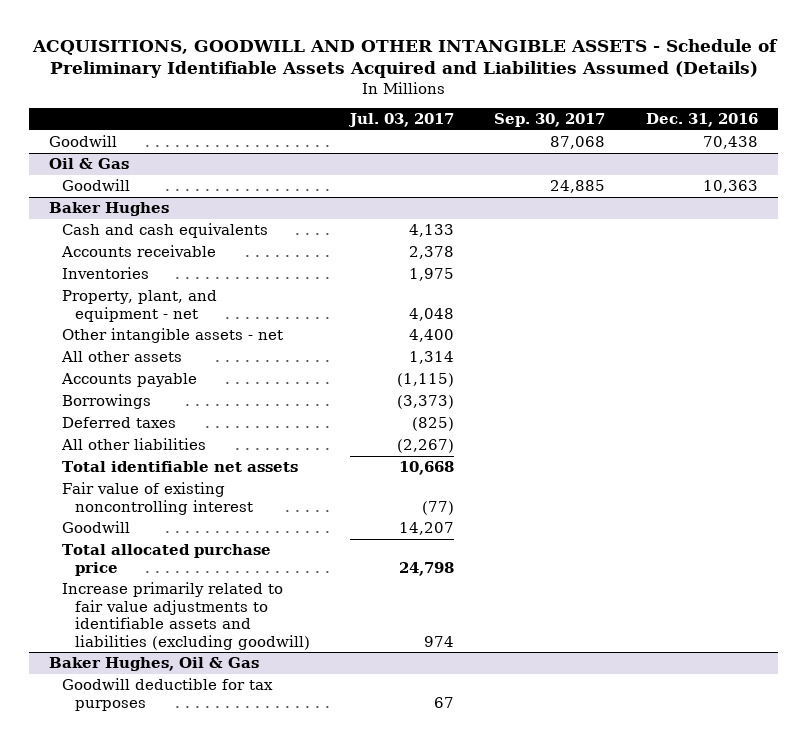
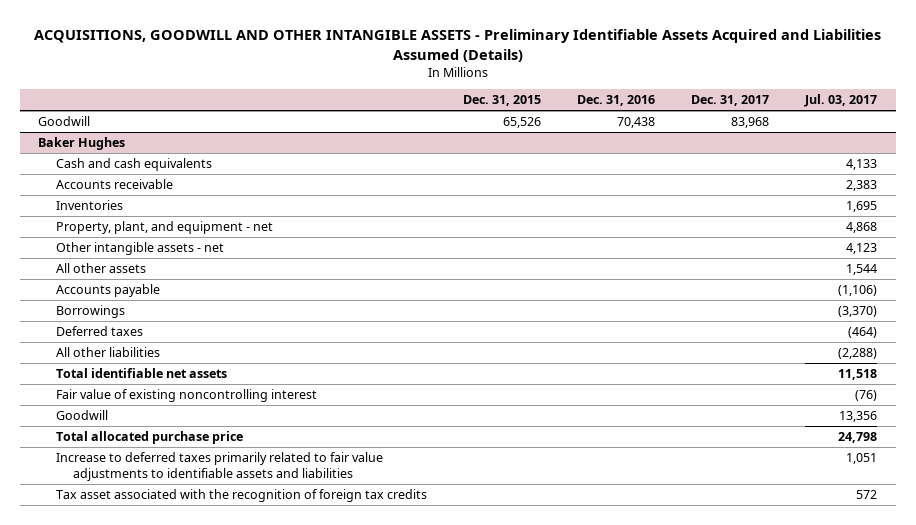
- ACQUISITIONS, GOODWILL AND OTHER INTANGIBLE ASSETS - Schedule of Preliminary Identifiable Assets Acquired and Liabilities Assumed (Details)
+ ACQUISITIONS, GOODWILL AND OTHER INTANGIBLE ASSETS - Preliminary Identifiable Assets Acquired and Liabilities Assumed (Details)
- | Jul. 03, 2017 | Sep. 30, 2017 | Dec. 31, 2016
+ | Dec. 31, 2015 | Dec. 31, 2016 | Dec. 31, 2017 | Jul. 03, 2017
- Oil & Gas
- Goodwill | | 24,885 | 10,363
@ Baker Hughes
- Accounts receivable | 2,378 | |
- Inventories | 1,975 | |
- Property, plant, and equipment - net | 4,048 | |
- Other intangible assets - net | 4,400 | |
- All other assets | 1,314 | |
- Accounts payable | (1,115) | |
- Borrowings | (3,373) | |
- Deferred taxes | (825) | |
- All other liabilities | (2,267) | |
- Total identifiable net assets | 10,668 | |
- Fair value of existing noncontrolling interest | (77) | |
- Goodwill | 14,207 | |
+ Accounts receivable | | | | 2,383
+ Inventories | | | | 1,695
+ Property, plant, and equipment - net | | | | 4,868
+ Other intangible assets - net | | | | 4,123
+ All other assets | | | | 1,544
+ Accounts payable | | | | (1,106)
+ Borrowings | | | | (3,370)
+ Deferred taxes | | | | (464)
+ All other liabilities | | | | (2,288)
+ Total identifiable net assets | | | | 11,518
+ Fair value of existing noncontrolling interest | | | | (76)
+ Goodwill | | | | 13,356
- Increase primarily related to fair value adjustments to identifiable assets and liabilities (excluding goodwill) | 974 | |
- Baker Hughes, Oil & Gas
- Goodwill deductible for tax purposes | 67 | |
@ Baker Hughes
+ Increase to deferred taxes primarily related to fair value adjustments to identifiable assets and liabilities | | | | 1,051
+ Tax asset associated with the recognition of foreign tax credits | | | | 572

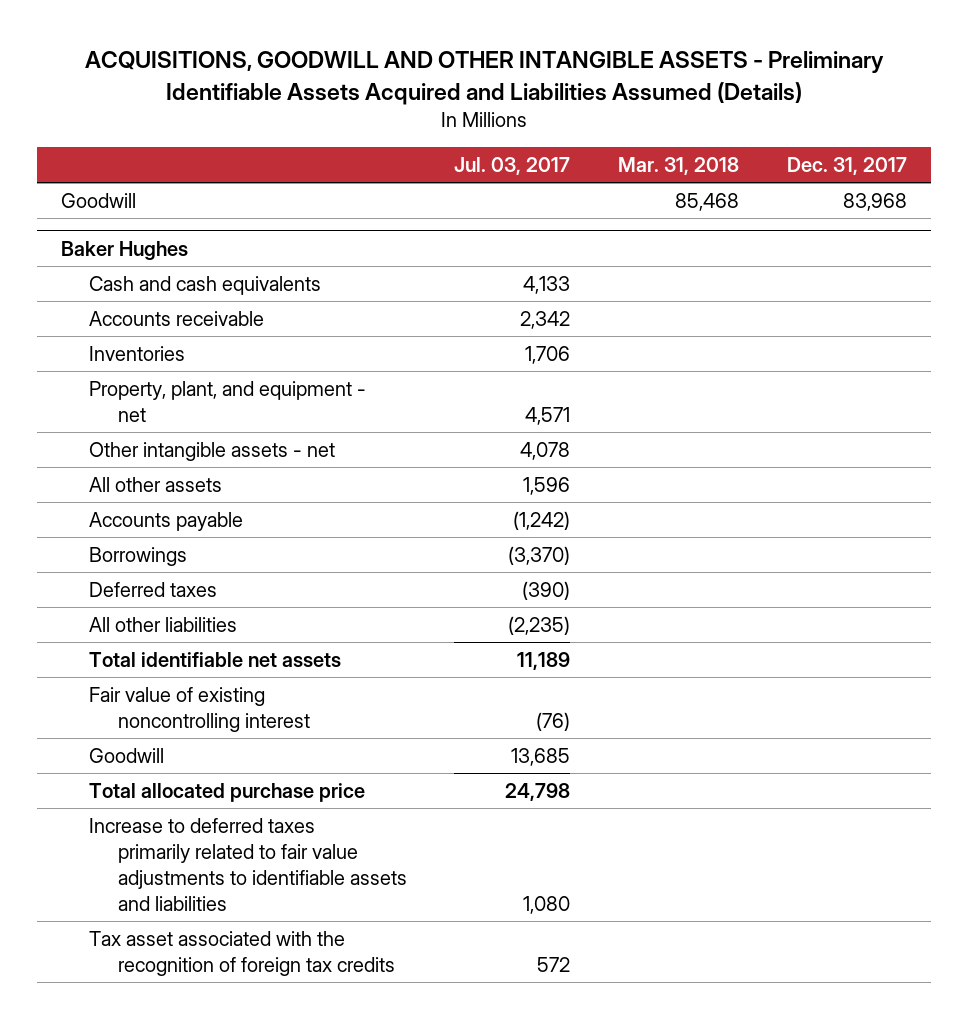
- | Dec. 31, 2015 | Dec. 31, 2016 | Dec. 31, 2017 | Jul. 03, 2017
+ | Jul. 03, 2017 | Mar. 31, 2018 | Dec. 31, 2017
@ Baker Hughes
- Accounts receivable | | | | 2,383
- Inventories | | | | 1,695
- Property, plant, and equipment - net | | | | 4,868
- Other intangible assets - net | | | | 4,123
- All other assets | | | | 1,544
- Accounts payable | | | | (1,106)
+ Accounts receivable | 2,342 | |
+ Inventories | 1,706 | |
+ Property, plant, and equipment - net | 4,571 | |
+ Other intangible assets - net | 4,078 | |
+ All other assets | 1,596 | |
+ Accounts payable | (1,242) | |
- Deferred taxes | | | | (464)
- All other liabilities | | | | (2,288)
- Total identifiable net assets | | | | 11,518
+ Deferred taxes | (390) | |
+ All other liabilities | (2,235) | |
+ Total identifiable net assets | 11,189 | |
- Goodwill | | | | 13,356
+ Goodwill | 13,685 | |
- Increase to deferred taxes primarily related to fair value adjustments to identifiable assets and liabilities | | | | 1,051
+ Increase to deferred taxes primarily related to fair value adjustments to identifiable assets and liabilities | 1,080 | |

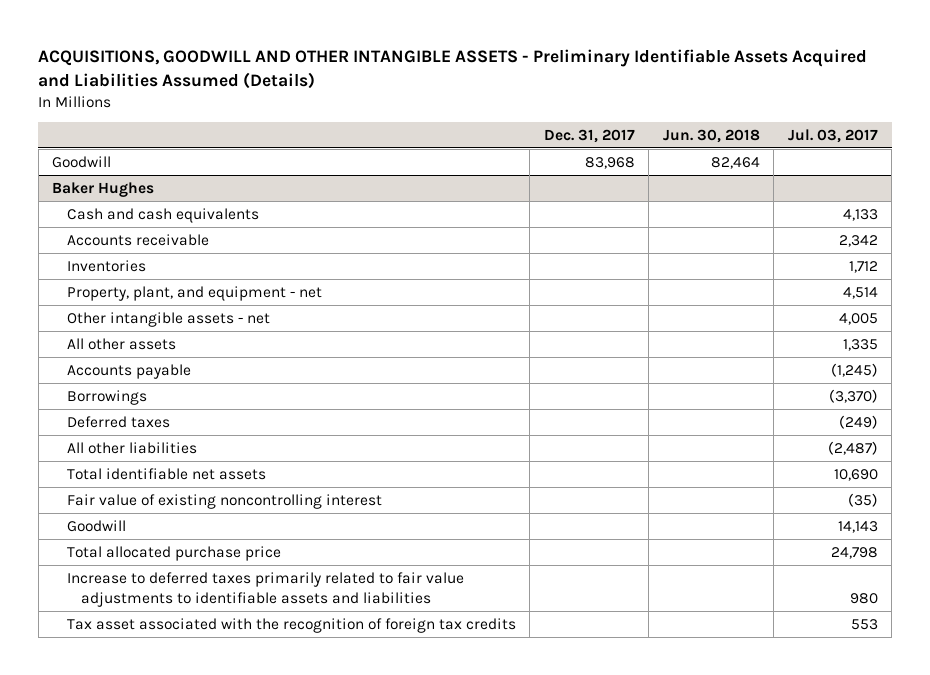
- | Jul. 03, 2017 | Mar. 31, 2018 | Dec. 31, 2017
+ | Dec. 31, 2017 | Jun. 30, 2018 | Jul. 03, 2017
@ Baker Hughes
- Inventories | 1,706 | |
- Property, plant, and equipment - net | 4,571 | |
- Other intangible assets - net | 4,078 | |
- All other assets | 1,596 | |
- Accounts payable | (1,242) | |
+ Inventories | | | 1,712
+ Property, plant, and equipment - net | | | 4,514
+ Other intangible assets - net | | | 4,005
+ All other assets | | | 1,335
+ Accounts payable | | | (1,245)
- Deferred taxes | (390) | |
- All other liabilities | (2,235) | |
- Total identifiable net assets | 11,189 | |
- Fair value of existing noncontrolling interest | (76) | |
- Goodwill | 13,685 | |
+ Deferred taxes | | | (249)
+ All other liabilities | | | (2,487)
+ Total identifiable net assets | | | 10,690
+ Fair value of existing noncontrolling interest | | | (35)
+ Goodwill | | | 14,143
- Increase to deferred taxes primarily related to fair value adjustments to identifiable assets and liabilities | 1,080 | |
- Tax asset associated with the recognition of foreign tax credits | 572 | |
+ Increase to deferred taxes primarily related to fair value adjustments to identifiable assets and liabilities | | | 980
+ Tax asset associated with the recognition of foreign tax credits | | | 553

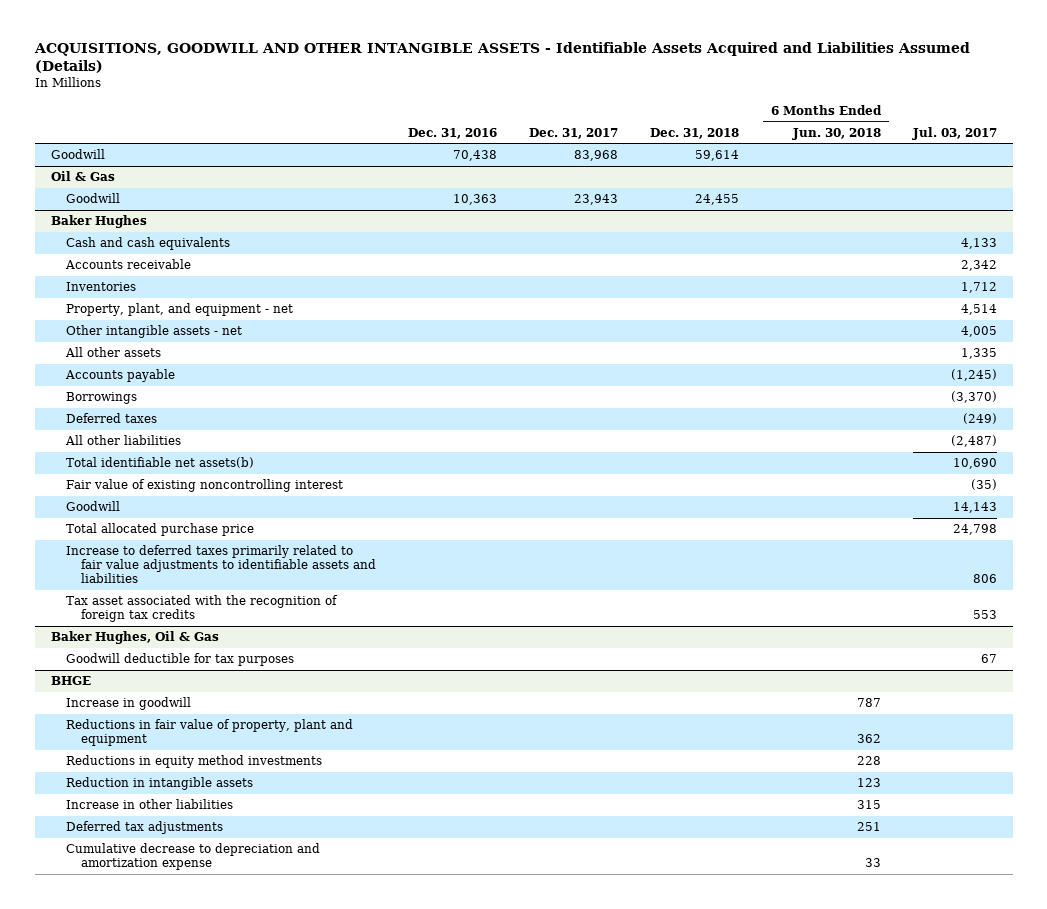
- ACQUISITIONS, GOODWILL AND OTHER INTANGIBLE ASSETS - Preliminary Identifiable Assets Acquired and Liabilities Assumed (Details)
+ ACQUISITIONS, GOODWILL AND OTHER INTANGIBLE ASSETS - Identifiable Assets Acquired and Liabilities Assumed (Details)
- | Dec. 31, 2017 | Jun. 30, 2018 | Jul. 03, 2017
+ | Dec. 31, 2016 | Dec. 31, 2017 | Dec. 31, 2018 | 6 Months Ended Jun. 30, 2018 | Jul. 03, 2017
+ Oil & Gas
+ Goodwill | 10,363 | 23,943 | 24,455 | |
@ Baker Hughes
- Total identifiable net assets | | | 10,690
+ Total identifiable net assets(b) | | | | | 10,690
- Increase to deferred taxes primarily related to fair value adjustments to identifiable assets and liabilities | | | 980
+ Increase to deferred taxes primarily related to fair value adjustments to identifiable assets and liabilities | | | | | 806
+ Baker Hughes, Oil & Gas
+ Goodwill deductible for tax purposes | | | | | 67
+ BHGE
+ Increase in goodwill | | | | 787 |
+ Reductions in fair value of property, plant and equipment | | | | 362 |
+ Reductions in equity method investments | | | | 228 |
+ Reduction in intangible assets | | | | 123 |
+ Increase in other liabilities | | | | 315 |
+ Deferred tax adjustments | | | | 251 |
+ Cumulative decrease to depreciation and amortization expense | | | | 33 |

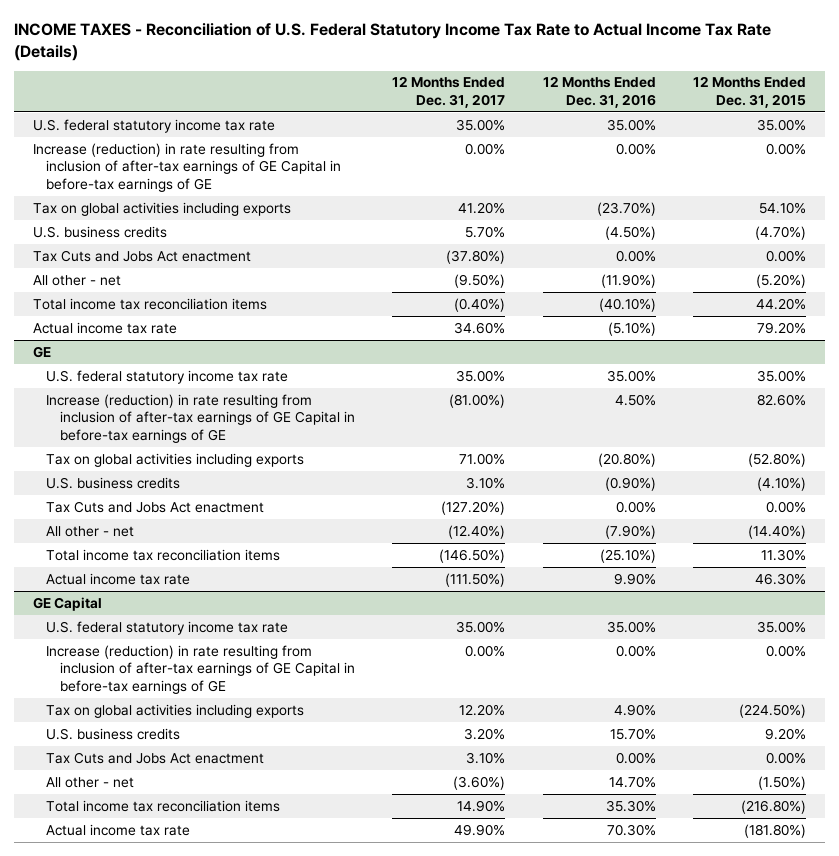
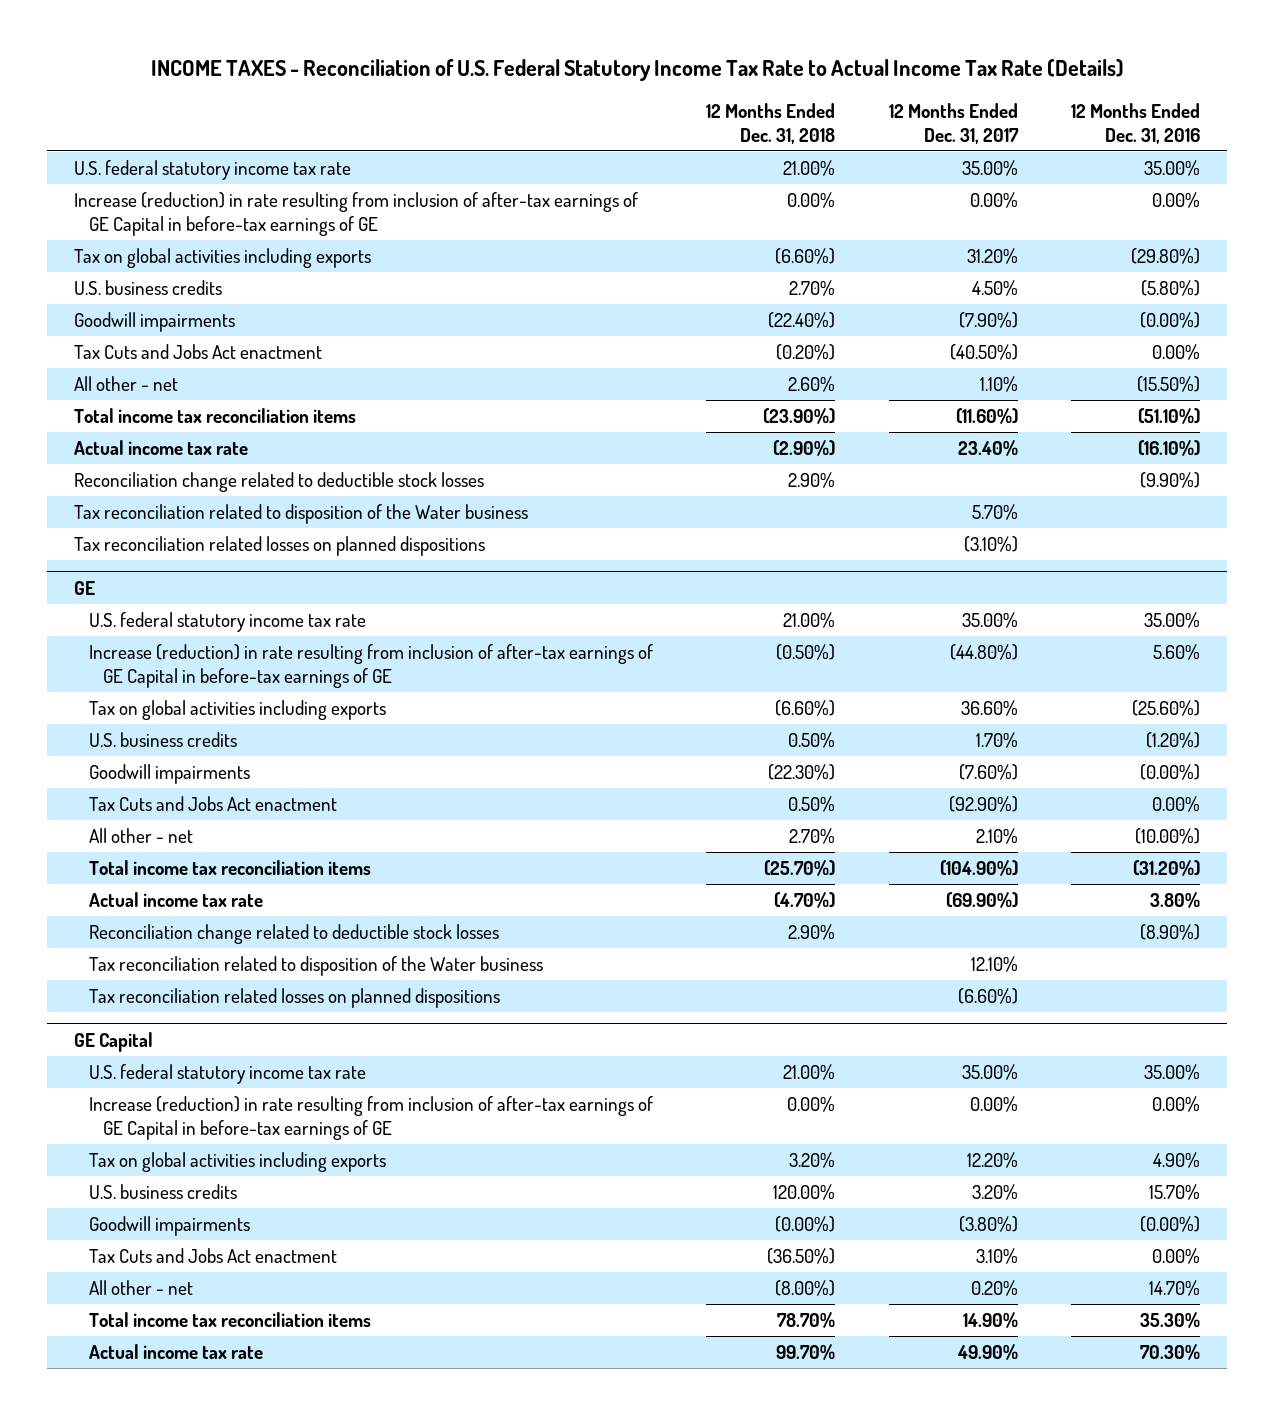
- | 12 Months Ended Dec. 31, 2017 | 12 Months Ended Dec. 31, 2016 | 12 Months Ended Dec. 31, 2015
+ | 12 Months Ended Dec. 31, 2018 | 12 Months Ended Dec. 31, 2017 | 12 Months Ended Dec. 31, 2016
- Tax on global activities including exports | 41.20% | (23.70%) | 54.10%
- U.S. business credits | 5.70% | (4.50%) | (4.70%)
- Tax Cuts and Jobs Act enactment | (37.80%) | 0.00% | 0.00%
- All other - net | (9.50%) | (11.90%) | (5.20%)
- Total income tax reconciliation items | (0.40%) | (40.10%) | 44.20%
- Actual income tax rate | 34.60% | (5.10%) | 79.20%
+ Tax on global activities including exports | (6.60%) | 31.20% | (29.80%)
+ U.S. business credits | 2.70% | 4.50% | (5.80%)
+ Goodwill impairments | (22.40%) | (7.90%) | (0.00%)
+ Tax Cuts and Jobs Act enactment | (0.20%) | (40.50%) | 0.00%
+ All other - net | 2.60% | 1.10% | (15.50%)
+ Total income tax reconciliation items | (23.90%) | (11.60%) | (51.10%)
+ Actual income tax rate | (2.90%) | 23.40% | (16.10%)
+ Reconciliation change related to deductible stock losses | 2.90% | | (9.90%)
+ Tax reconciliation related to disposition of the Water business | | 5.70% |
+ Tax reconciliation related losses on planned dispositions | | (3.10%) |
@ GE
- Increase (reduction) in rate resulting from inclusion of after-tax earnings of GE Capital in before-tax earnings of GE | (81.00%) | 4.50% | 82.60%
- Tax on global activities including exports | 71.00% | (20.80%) | (52.80%)
- U.S. business credits | 3.10% | (0.90%) | (4.10%)
- Tax Cuts and Jobs Act enactment | (127.20%) | 0.00% | 0.00%
- All other - net | (12.40%) | (7.90%) | (14.40%)
- Total income tax reconciliation items | (146.50%) | (25.10%) | 11.30%
- Actual income tax rate | (111.50%) | 9.90% | 46.30%
+ Increase (reduction) in rate resulting from inclusion of after-tax earnings of GE Capital in before-tax earnings of GE | (0.50%) | (44.80%) | 5.60%
+ Tax on global activities including exports | (6.60%) | 36.60% | (25.60%)
+ U.S. business credits | 0.50% | 1.70% | (1.20%)
+ Goodwill impairments | (22.30%) | (7.60%) | (0.00%)
+ Tax Cuts and Jobs Act enactment | 0.50% | (92.90%) | 0.00%
+ All other - net | 2.70% | 2.10% | (10.00%)
+ Total income tax reconciliation items | (25.70%) | (104.90%) | (31.20%)
+ Actual income tax rate | (4.70%) | (69.90%) | 3.80%
+ Reconciliation change related to deductible stock losses | 2.90% | | (8.90%)
+ Tax reconciliation related to disposition of the Water business | | 12.10% |
+ Tax reconciliation related losses on planned dispositions | | (6.60%) |
@ GE Capital
+ Goodwill impairments | (0.00%) | (3.80%) | (0.00%)
- All other - net | (3.60%) | 14.70% | (1.50%)
+ All other - net | (8.00%) | 0.20% | 14.70%

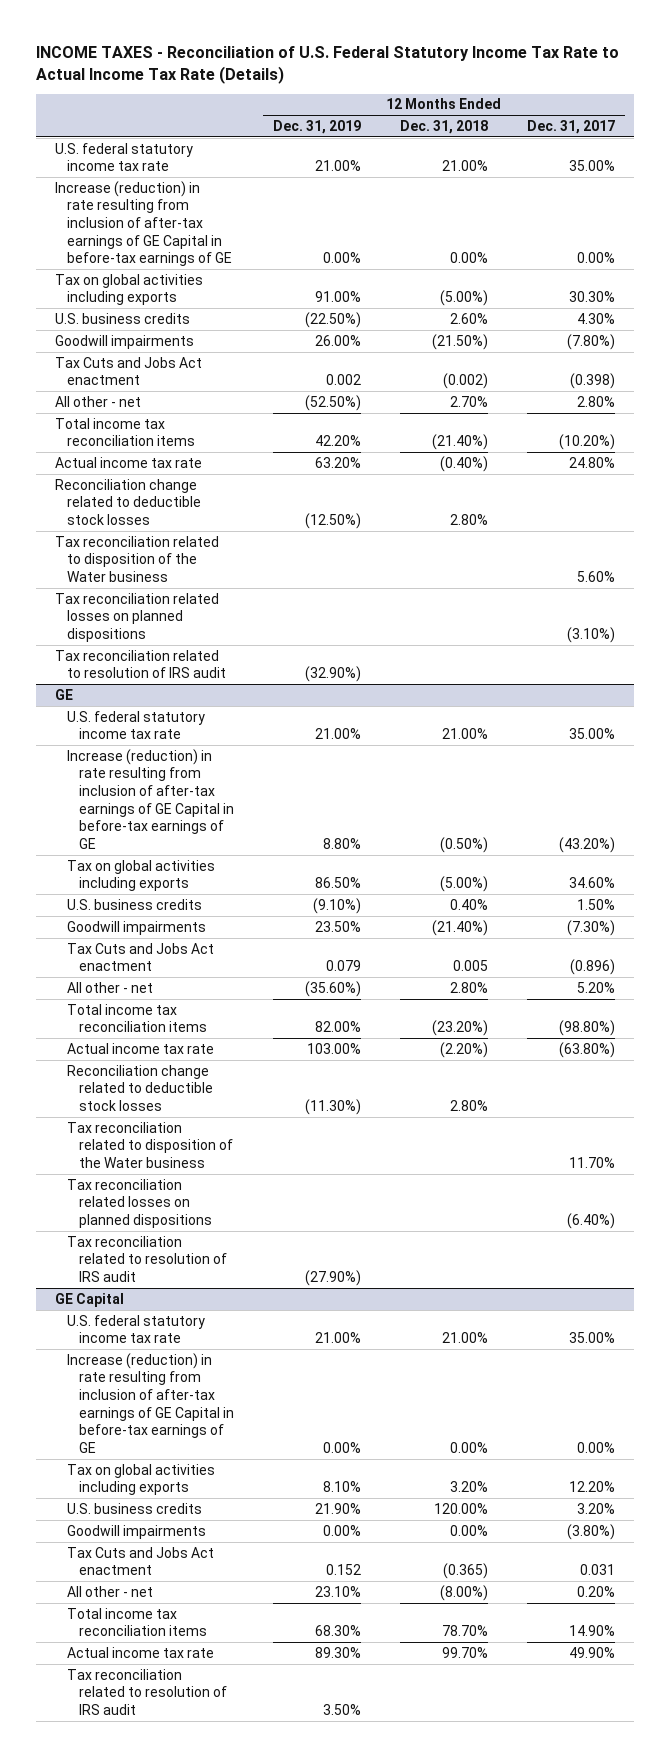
- | 12 Months Ended Dec. 31, 2018 | 12 Months Ended Dec. 31, 2017 | 12 Months Ended Dec. 31, 2016
+ | 12 Months Ended Dec. 31, 2019 | 12 Months Ended Dec. 31, 2018 | 12 Months Ended Dec. 31, 2017
- Tax on global activities including exports | (6.60%) | 31.20% | (29.80%)
- U.S. business credits | 2.70% | 4.50% | (5.80%)
- Goodwill impairments | (22.40%) | (7.90%) | (0.00%)
- Tax Cuts and Jobs Act enactment | (0.20%) | (40.50%) | 0.00%
- All other - net | 2.60% | 1.10% | (15.50%)
- Total income tax reconciliation items | (23.90%) | (11.60%) | (51.10%)
- Actual income tax rate | (2.90%) | 23.40% | (16.10%)
- Reconciliation change related to deductible stock losses | 2.90% | | (9.90%)
- Tax reconciliation related to disposition of the Water business | | 5.70% |
+ Tax on global activities including exports | 91.00% | (5.00%) | 30.30%
+ U.S. business credits | (22.50%) | 2.60% | 4.30%
+ Goodwill impairments | 26.00% | (21.50%) | (7.80%)
+ Tax Cuts and Jobs Act enactment | 0.002 | (0.002) | (0.398)
+ All other - net | (52.50%) | 2.70% | 2.80%
+ Total income tax reconciliation items | 42.20% | (21.40%) | (10.20%)
+ Actual income tax rate | 63.20% | (0.40%) | 24.80%
+ Reconciliation change related to deductible stock losses | (12.50%) | 2.80% |
+ Tax reconciliation related to disposition of the Water business | | | 5.60%
+ Tax reconciliation related to resolution of IRS audit | (32.90%) | |
@ GE
- Increase (reduction) in rate resulting from inclusion of after-tax earnings of GE Capital in before-tax earnings of GE | (0.50%) | (44.80%) | 5.60%
- Tax on global activities including exports | (6.60%) | 36.60% | (25.60%)
- U.S. business credits | 0.50% | 1.70% | (1.20%)
- Goodwill impairments | (22.30%) | (7.60%) | (0.00%)
- Tax Cuts and Jobs Act enactment | 0.50% | (92.90%) | 0.00%
- All other - net | 2.70% | 2.10% | (10.00%)
- Total income tax reconciliation items | (25.70%) | (104.90%) | (31.20%)
- Actual income tax rate | (4.70%) | (69.90%) | 3.80%
- Reconciliation change related to deductible stock losses | 2.90% | | (8.90%)
- Tax reconciliation related to disposition of the Water business | | 12.10% |
- Tax reconciliation related losses on planned dispositions | | (6.60%) |
+ Increase (reduction) in rate resulting from inclusion of after-tax earnings of GE Capital in before-tax earnings of GE | 8.80% | (0.50%) | (43.20%)
+ Tax on global activities including exports | 86.50% | (5.00%) | 34.60%
+ U.S. business credits | (9.10%) | 0.40% | 1.50%
+ Goodwill impairments | 23.50% | (21.40%) | (7.30%)
+ Tax Cuts and Jobs Act enactment | 0.079 | 0.005 | (0.896)
+ All other - net | (35.60%) | 2.80% | 5.20%
+ Total income tax reconciliation items | 82.00% | (23.20%) | (98.80%)
+ Actual income tax rate | 103.00% | (2.20%) | (63.80%)
+ Reconciliation change related to deductible stock losses | (11.30%) | 2.80% |
+ Tax reconciliation related to disposition of the Water business | | | 11.70%
+ Tax reconciliation related losses on planned dispositions | | | (6.40%)
+ Tax reconciliation related to resolution of IRS audit | (27.90%) | |
@ GE Capital
- Goodwill impairments | (0.00%) | (3.80%) | (0.00%)
- Tax Cuts and Jobs Act enactment | (36.50%) | 3.10% | 0.00%
+ Goodwill impairments | 0.00% | 0.00% | (3.80%)
+ Tax Cuts and Jobs Act enactment | 0.152 | (0.365) | 0.031
+ Tax reconciliation related to resolution of IRS audit | 3.50% | |

